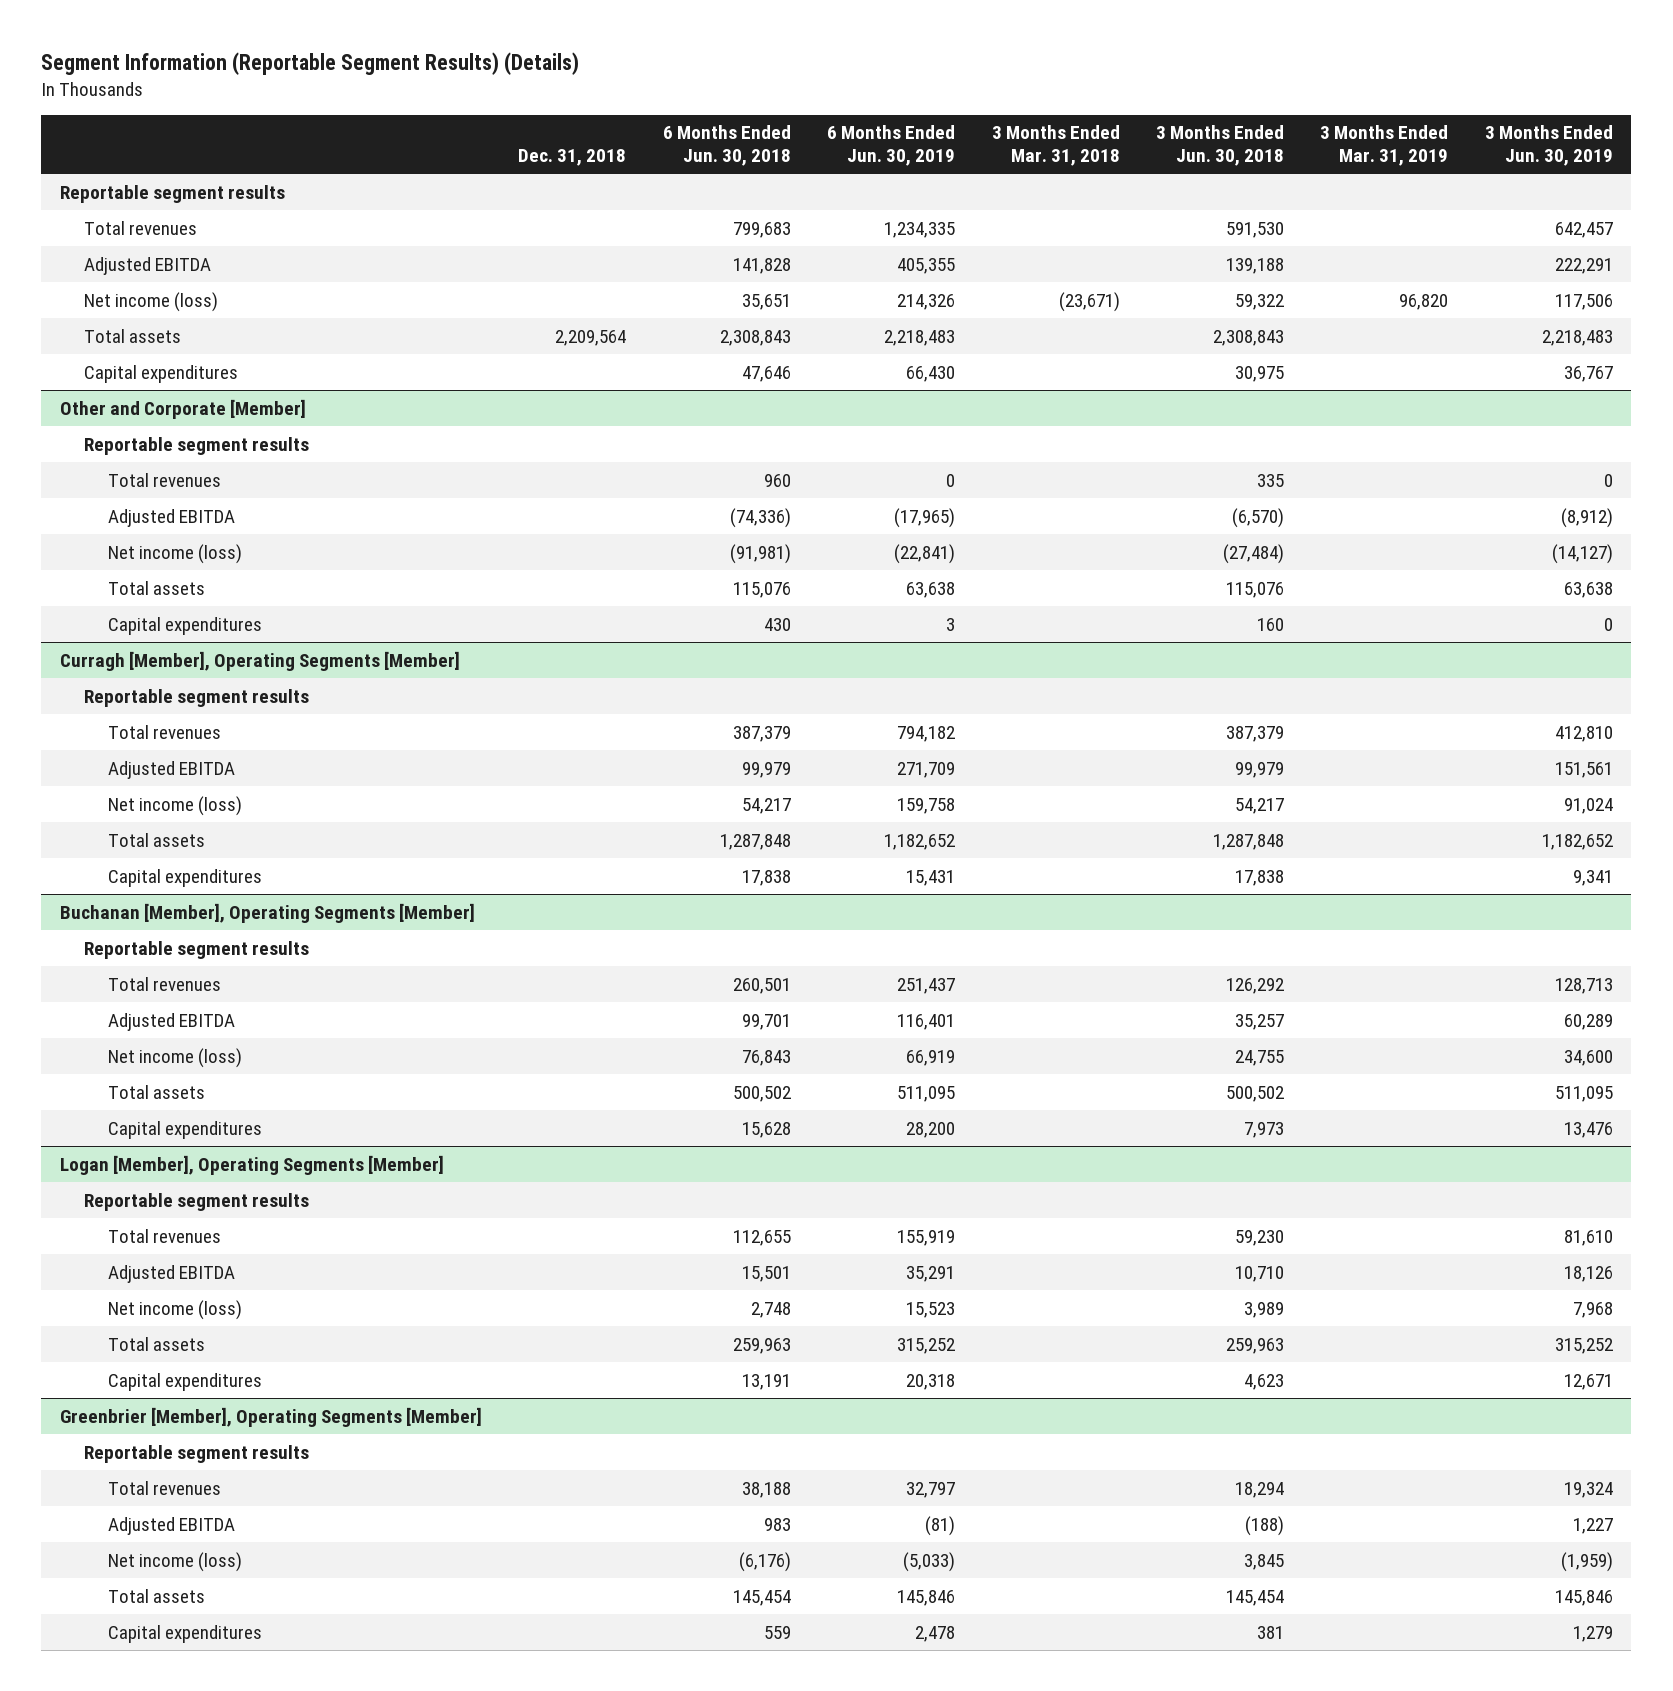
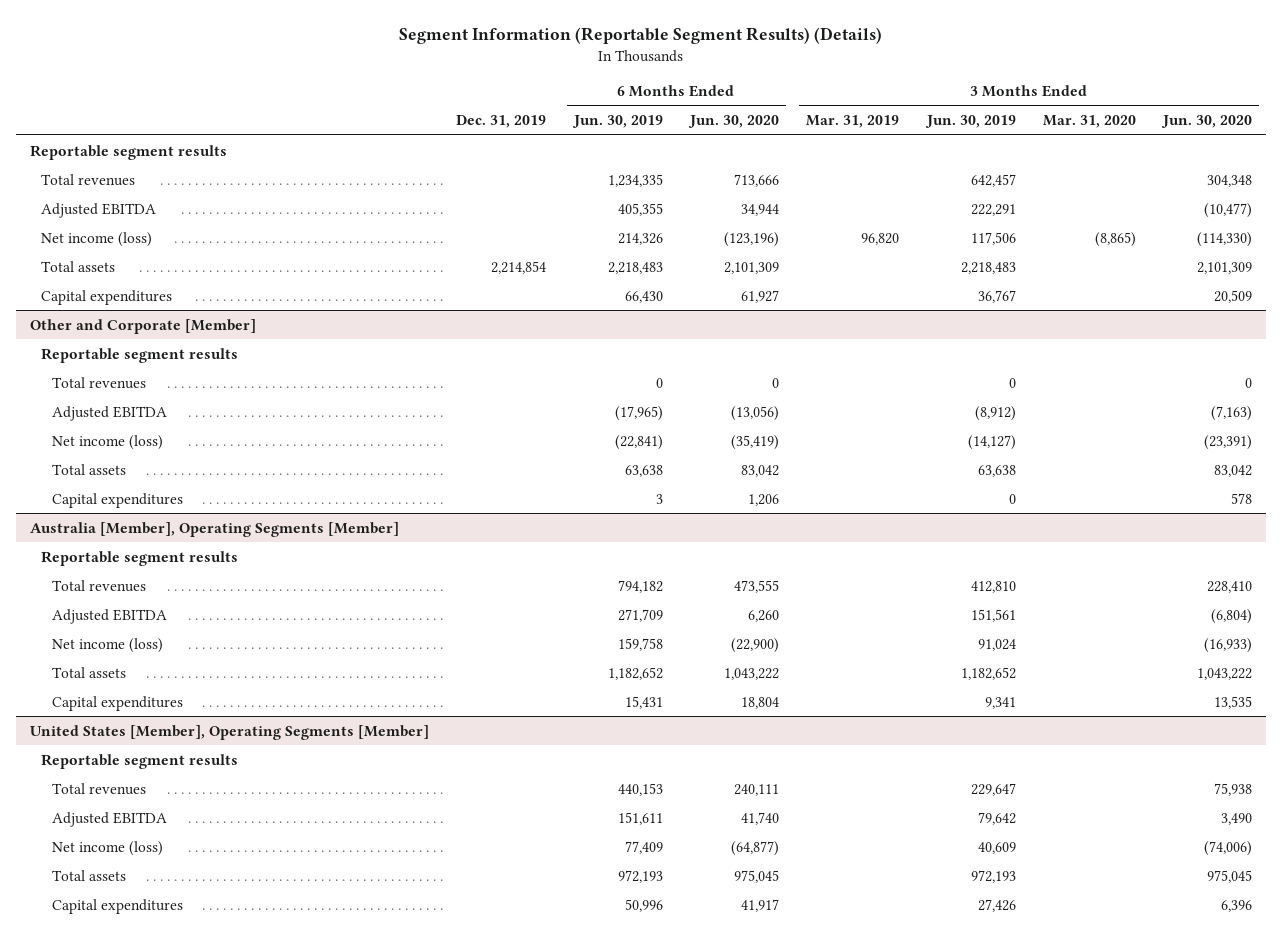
- | Dec. 31, 2018 | 6 Months Ended Jun. 30, 2018 | 6 Months Ended Jun. 30, 2019 | 3 Months Ended Mar. 31, 2018 | 3 Months Ended Jun. 30, 2018 | 3 Months Ended Mar. 31, 2019 | 3 Months Ended Jun. 30, 2019
+ | Dec. 31, 2019 | 6 Months Ended Jun. 30, 2019 | 6 Months Ended Jun. 30, 2020 | 3 Months Ended Mar. 31, 2019 | 3 Months Ended Jun. 30, 2019 | 3 Months Ended Mar. 31, 2020 | 3 Months Ended Jun. 30, 2020
- Curragh [Member], Operating Segments [Member]
+ Australia [Member], Operating Segments [Member]
- Buchanan [Member], Operating Segments [Member]
- Reportable segment results
- Total revenues | | 260,501 | 251,437 | | 126,292 | | 128,713
- Adjusted EBITDA | | 99,701 | 116,401 | | 35,257 | | 60,289
- Net income (loss) | | 76,843 | 66,919 | | 24,755 | | 34,600
- Total assets | | 500,502 | 511,095 | | 500,502 | | 511,095
- Capital expenditures | | 15,628 | 28,200 | | 7,973 | | 13,476
- Logan [Member], Operating Segments [Member]
- Reportable segment results
- Total revenues | | 112,655 | 155,919 | | 59,230 | | 81,610
- Adjusted EBITDA | | 15,501 | 35,291 | | 10,710 | | 18,126
- Net income (loss) | | 2,748 | 15,523 | | 3,989 | | 7,968
- Total assets | | 259,963 | 315,252 | | 259,963 | | 315,252
- Capital expenditures | | 13,191 | 20,318 | | 4,623 | | 12,671
- Greenbrier [Member], Operating Segments [Member]
+ United States [Member], Operating Segments [Member]
- Total revenues | | 38,188 | 32,797 | | 18,294 | | 19,324
- Adjusted EBITDA | | 983 | (81) | | (188) | | 1,227
- Net income (loss) | | (6,176) | (5,033) | | 3,845 | | (1,959)
- Total assets | | 145,454 | 145,846 | | 145,454 | | 145,846
- Capital expenditures | | 559 | 2,478 | | 381 | | 1,279
+ Total revenues | | 440,153 | 240,111 | | 229,647 | | 75,938
+ Adjusted EBITDA | | 151,611 | 41,740 | | 79,642 | | 3,490
+ Net income (loss) | | 77,409 | (64,877) | | 40,609 | | (74,006)
+ Total assets | | 972,193 | 975,045 | | 972,193 | | 975,045
+ Capital expenditures | | 50,996 | 41,917 | | 27,426 | | 6,396

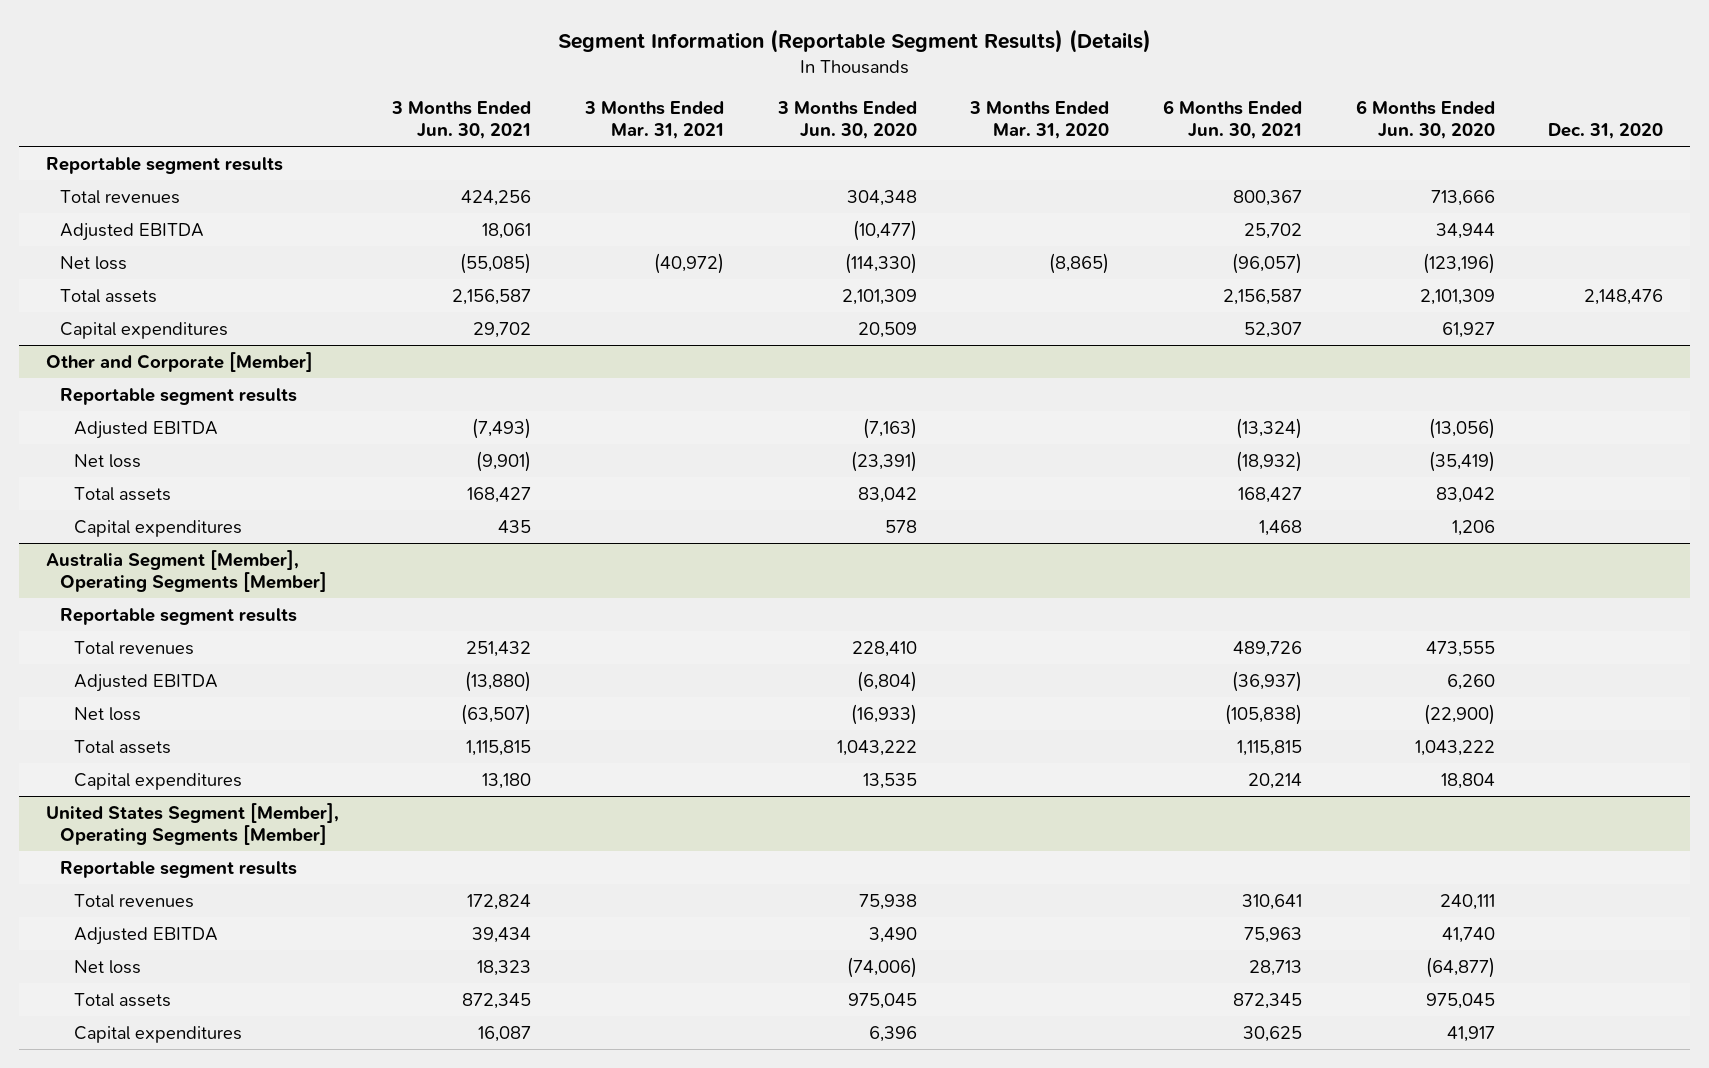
- | Dec. 31, 2019 | 6 Months Ended Jun. 30, 2019 | 6 Months Ended Jun. 30, 2020 | 3 Months Ended Mar. 31, 2019 | 3 Months Ended Jun. 30, 2019 | 3 Months Ended Mar. 31, 2020 | 3 Months Ended Jun. 30, 2020
+ | 3 Months Ended Jun. 30, 2021 | 3 Months Ended Mar. 31, 2021 | 3 Months Ended Jun. 30, 2020 | 3 Months Ended Mar. 31, 2020 | 6 Months Ended Jun. 30, 2021 | 6 Months Ended Jun. 30, 2020 | Dec. 31, 2020
- Net income (loss) | | 214,326 | (123,196) | 96,820 | 117,506 | (8,865) | (114,330)
+ Net loss | (55,085) | (40,972) | (114,330) | (8,865) | (96,057) | (123,196) |
@ Other and Corporate [Member]
- Total revenues | | 0 | 0 | | 0 | | 0
- Net income (loss) | | (22,841) | (35,419) | | (14,127) | | (23,391)
+ Net loss | (9,901) | | (23,391) | | (18,932) | (35,419) |
- Australia [Member], Operating Segments [Member]
+ Australia Segment [Member], Operating Segments [Member]
- Net income (loss) | | 159,758 | (22,900) | | 91,024 | | (16,933)
+ Net loss | (63,507) | | (16,933) | | (105,838) | (22,900) |
- United States [Member], Operating Segments [Member]
+ United States Segment [Member], Operating Segments [Member]
- Net income (loss) | | 77,409 | (64,877) | | 40,609 | | (74,006)
+ Net loss | 18,323 | | (74,006) | | 28,713 | (64,877) |

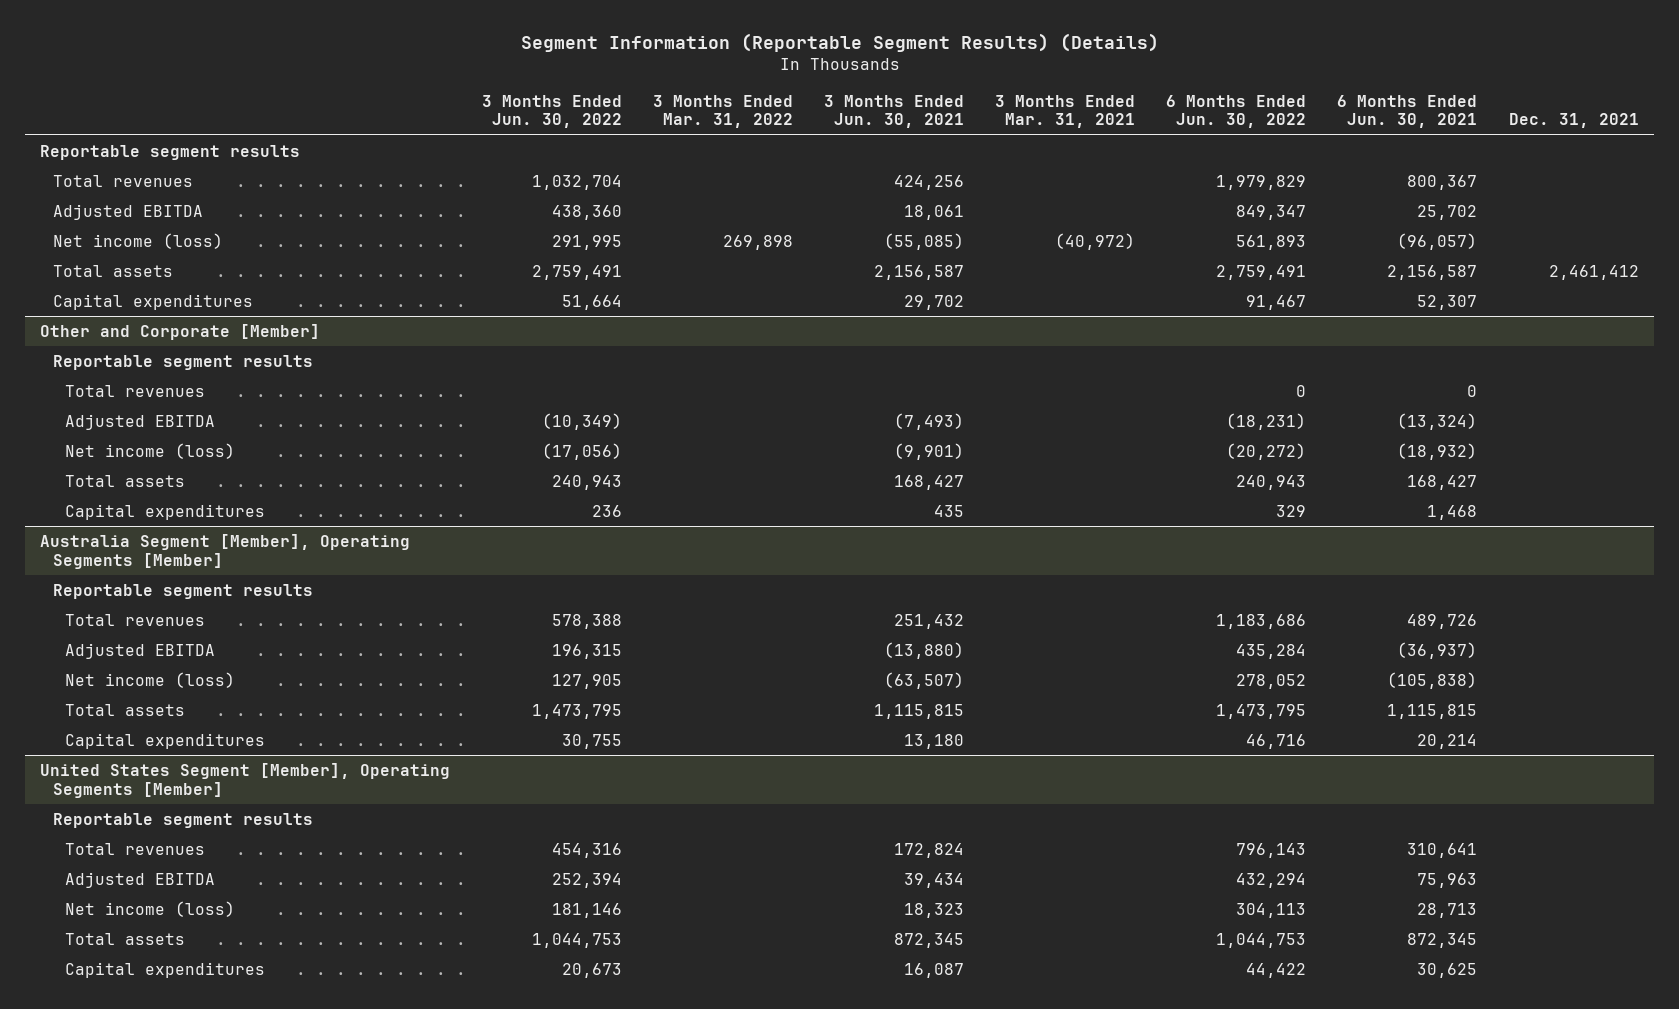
- | 3 Months Ended Jun. 30, 2021 | 3 Months Ended Mar. 31, 2021 | 3 Months Ended Jun. 30, 2020 | 3 Months Ended Mar. 31, 2020 | 6 Months Ended Jun. 30, 2021 | 6 Months Ended Jun. 30, 2020 | Dec. 31, 2020
+ | 3 Months Ended Jun. 30, 2022 | 3 Months Ended Mar. 31, 2022 | 3 Months Ended Jun. 30, 2021 | 3 Months Ended Mar. 31, 2021 | 6 Months Ended Jun. 30, 2022 | 6 Months Ended Jun. 30, 2021 | Dec. 31, 2021
- Net loss | (55,085) | (40,972) | (114,330) | (8,865) | (96,057) | (123,196) |
+ Net income (loss) | 291,995 | 269,898 | (55,085) | (40,972) | 561,893 | (96,057) |
@ Other and Corporate [Member]
+ Total revenues | | | | | 0 | 0 |
- Net loss | (9,901) | | (23,391) | | (18,932) | (35,419) |
+ Net income (loss) | (17,056) | | (9,901) | | (20,272) | (18,932) |
@ Australia Segment [Member], Operating Segments [Member]
- Net loss | (63,507) | | (16,933) | | (105,838) | (22,900) |
+ Net income (loss) | 127,905 | | (63,507) | | 278,052 | (105,838) |
@ United States Segment [Member], Operating Segments [Member]
- Net loss | 18,323 | | (74,006) | | 28,713 | (64,877) |
+ Net income (loss) | 181,146 | | 18,323 | | 304,113 | 28,713 |

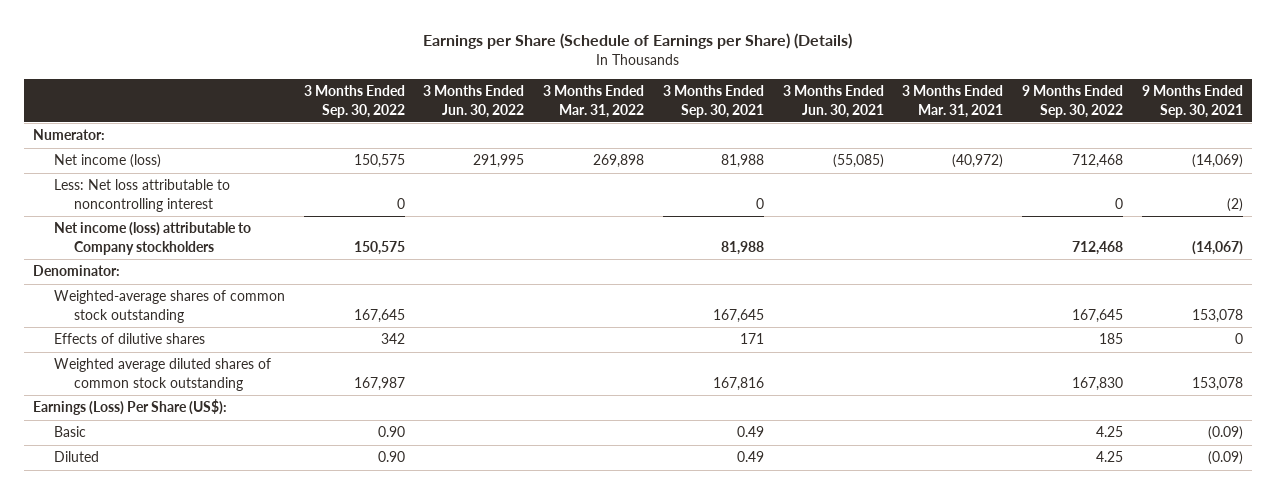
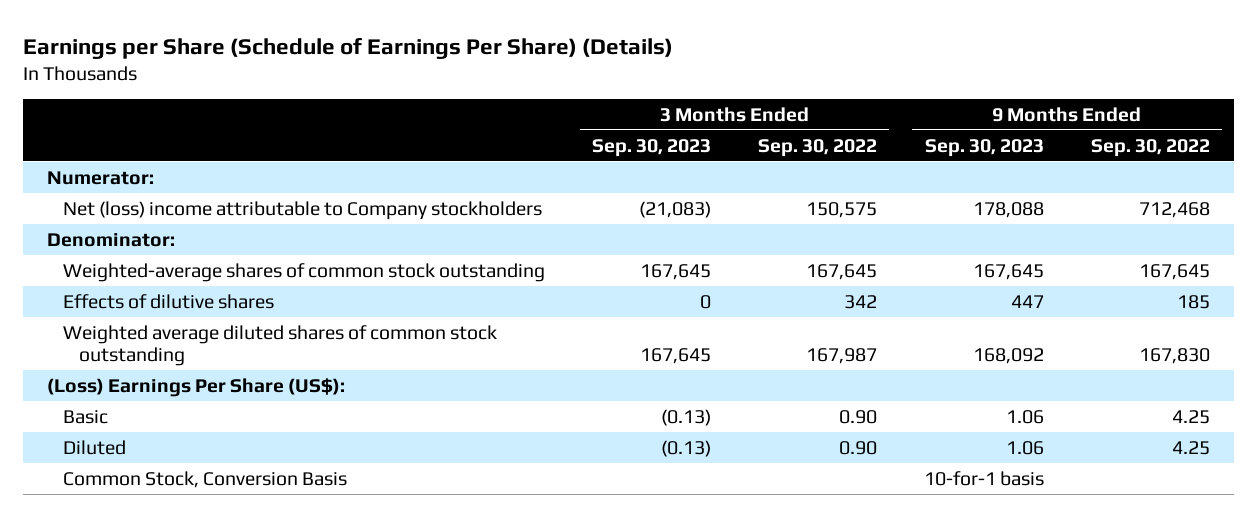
- Earnings per Share (Schedule of Earnings per Share) (Details)
+ Earnings per Share (Schedule of Earnings Per Share) (Details)
- | 3 Months Ended Sep. 30, 2022 | 3 Months Ended Jun. 30, 2022 | 3 Months Ended Mar. 31, 2022 | 3 Months Ended Sep. 30, 2021 | 3 Months Ended Jun. 30, 2021 | 3 Months Ended Mar. 31, 2021 | 9 Months Ended Sep. 30, 2022 | 9 Months Ended Sep. 30, 2021
+ | 3 Months Ended Sep. 30, 2023 | 3 Months Ended Sep. 30, 2022 | 9 Months Ended Sep. 30, 2023 | 9 Months Ended Sep. 30, 2022
- Net income (loss) | 150,575 | 291,995 | 269,898 | 81,988 | (55,085) | (40,972) | 712,468 | (14,069)
- Less: Net loss attributable to noncontrolling interest | 0 | | | 0 | | | 0 | (2)
- Net income (loss) attributable to Company stockholders | 150,575 | | | 81,988 | | | 712,468 | (14,067)
+ Net (loss) income attributable to Company stockholders | (21,083) | 150,575 | 178,088 | 712,468
- Earnings (Loss) Per Share (US$):
+ (Loss) Earnings Per Share (US$):
+ Common Stock, Conversion Basis | | | 10-for-1 basis |

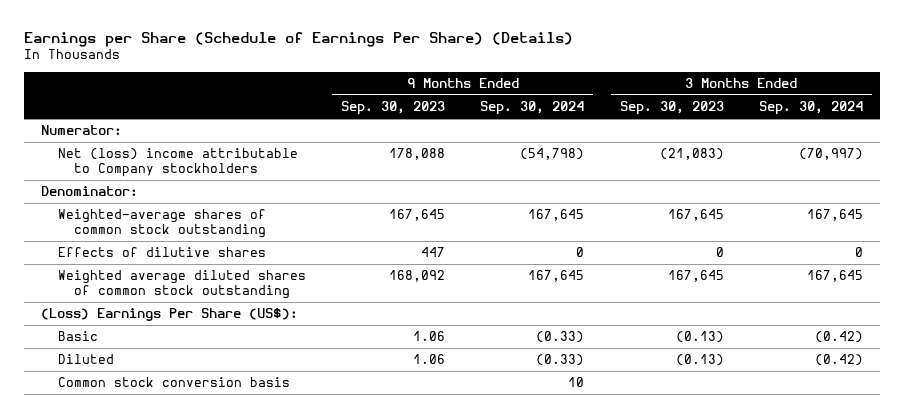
- | 3 Months Ended Sep. 30, 2023 | 3 Months Ended Sep. 30, 2022 | 9 Months Ended Sep. 30, 2023 | 9 Months Ended Sep. 30, 2022
+ | 9 Months Ended Sep. 30, 2023 | 9 Months Ended Sep. 30, 2024 | 3 Months Ended Sep. 30, 2023 | 3 Months Ended Sep. 30, 2024
- Common Stock, Conversion Basis | | | 10-for-1 basis |
+ Common stock conversion basis | | 10 | |

